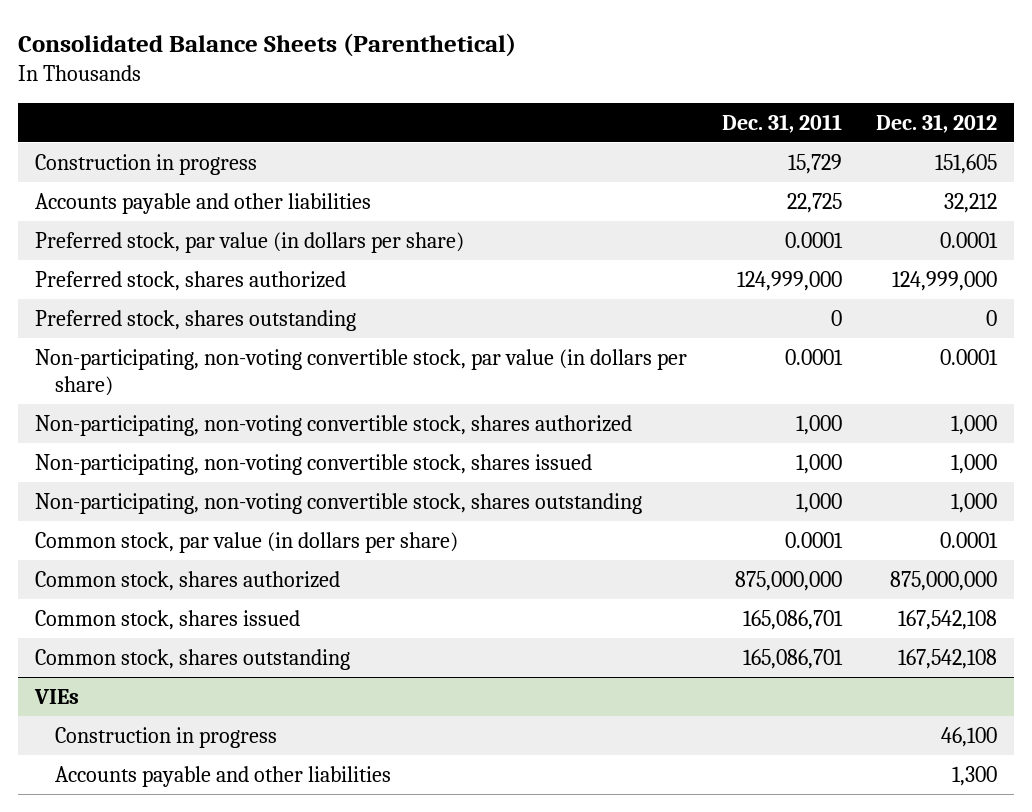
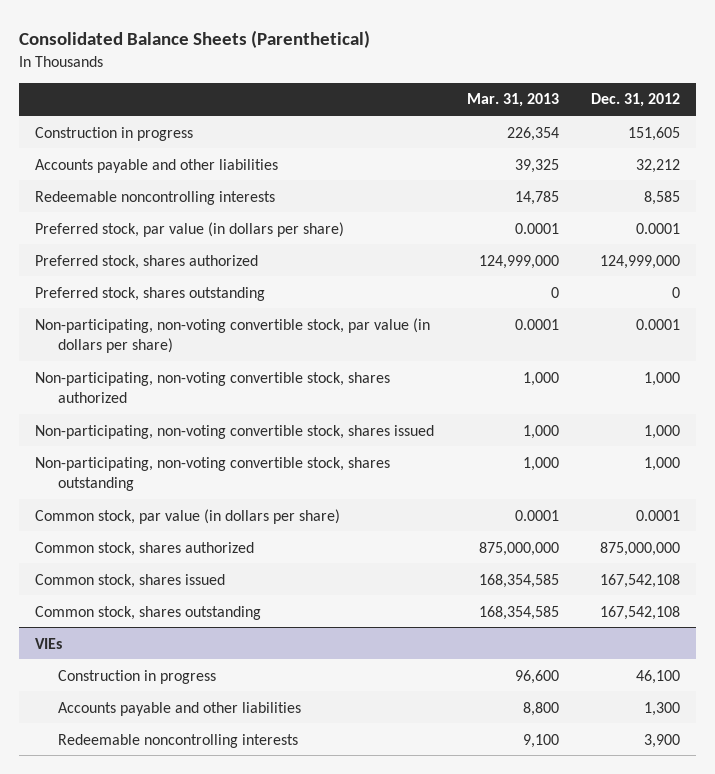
- | Dec. 31, 2011 | Dec. 31, 2012
+ | Mar. 31, 2013 | Dec. 31, 2012
+ Redeemable noncontrolling interests | 14,785 | 8,585
@ VIEs
+ Redeemable noncontrolling interests | 9,100 | 3,900

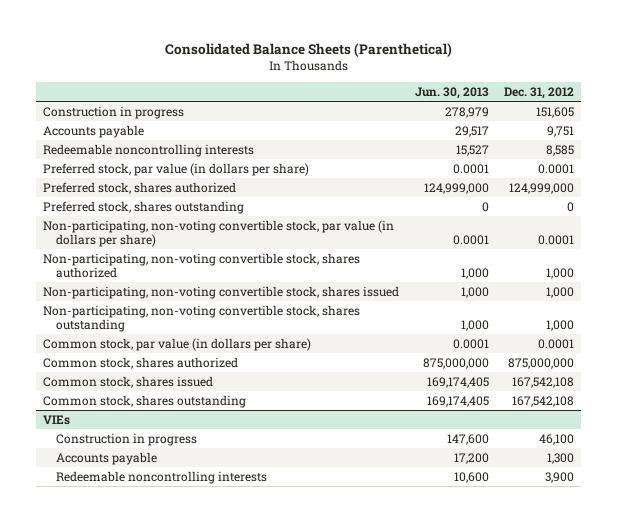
- | Mar. 31, 2013 | Dec. 31, 2012
+ | Jun. 30, 2013 | Dec. 31, 2012
- Accounts payable and other liabilities | 39,325 | 32,212
+ Accounts payable | 29,517 | 9,751
@ VIEs
- Accounts payable and other liabilities | 8,800 | 1,300
+ Accounts payable | 17,200 | 1,300

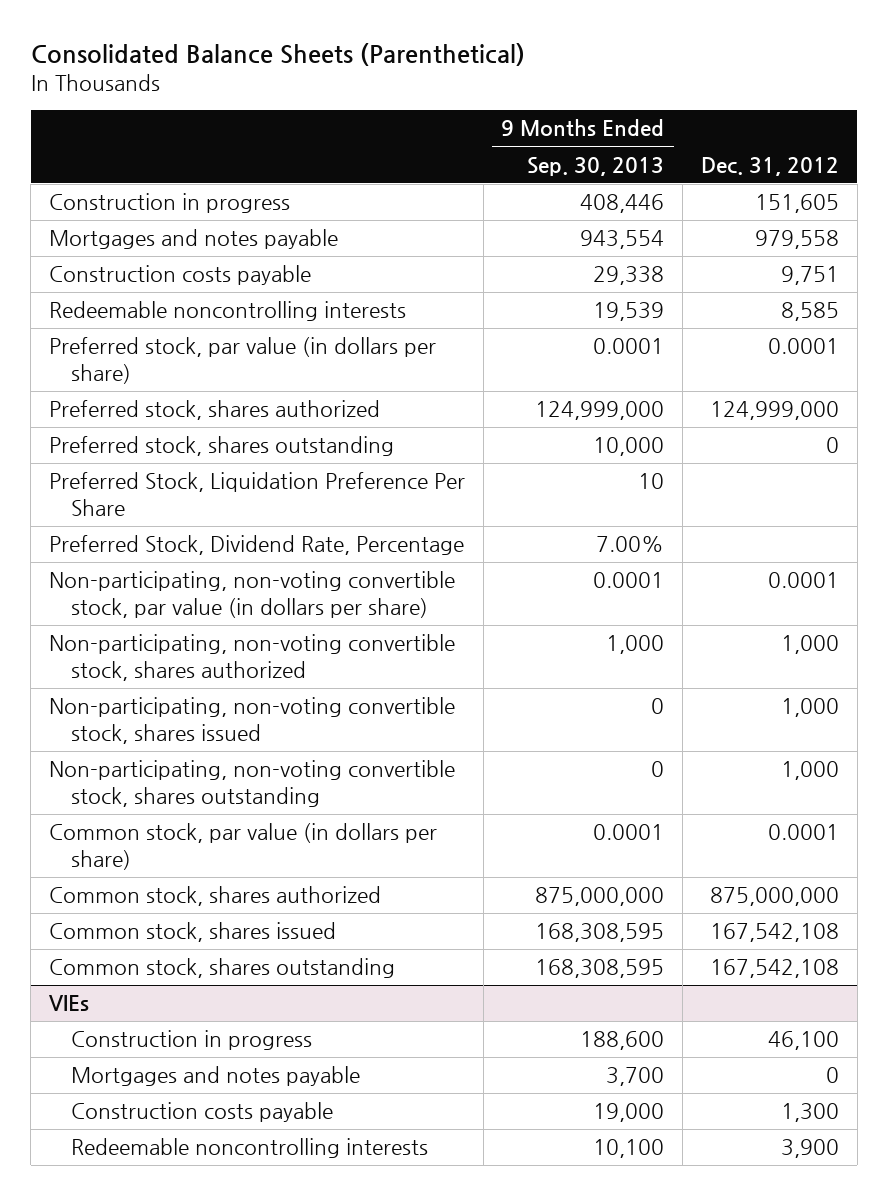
- | Jun. 30, 2013 | Dec. 31, 2012
+ | 9 Months Ended Sep. 30, 2013 | Dec. 31, 2012
- Accounts payable | 29,517 | 9,751
+ Mortgages and notes payable | 943,554 | 979,558
+ Construction costs payable | 29,338 | 9,751
+ Preferred Stock, Liquidation Preference Per Share | 10 |
+ Preferred Stock, Dividend Rate, Percentage | 7.00% |
@ VIEs
- Accounts payable | 17,200 | 1,300
+ Mortgages and notes payable | 3,700 | 0
+ Construction costs payable | 19,000 | 1,300

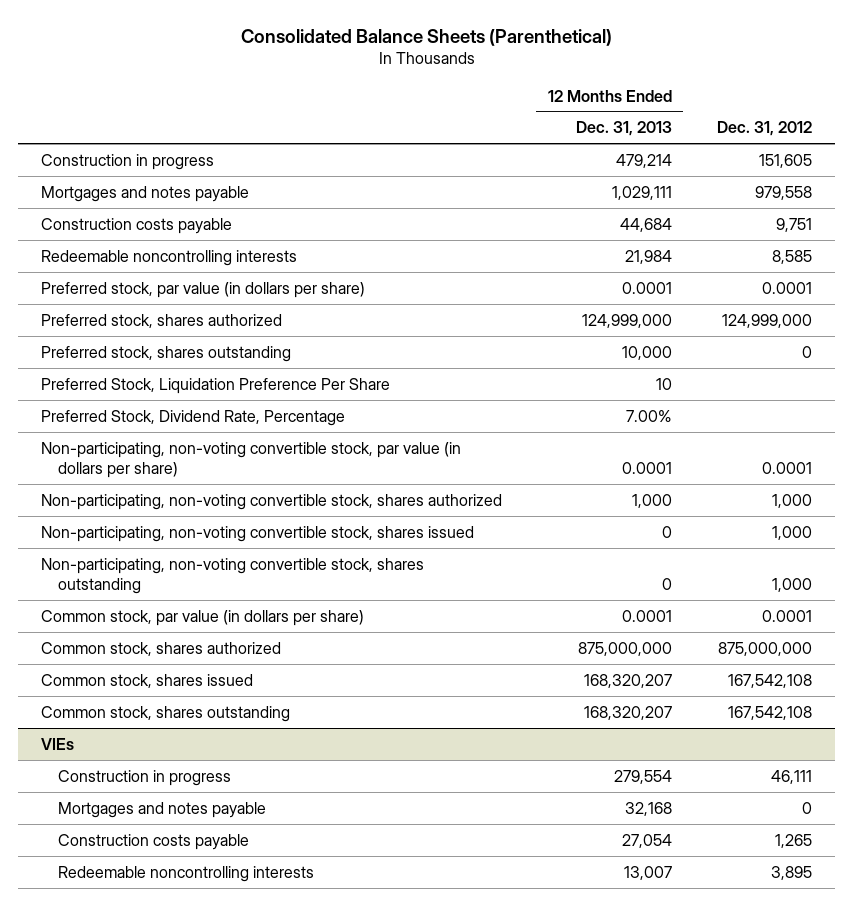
- | 9 Months Ended Sep. 30, 2013 | Dec. 31, 2012
+ | 12 Months Ended Dec. 31, 2013 | Dec. 31, 2012
@ VIEs
- Construction in progress | 188,600 | 46,100
+ Construction in progress | 279,554 | 46,111
- Construction costs payable | 19,000 | 1,300
- Redeemable noncontrolling interests | 10,100 | 3,900
+ Construction costs payable | 27,054 | 1,265
+ Redeemable noncontrolling interests | 13,007 | 3,895

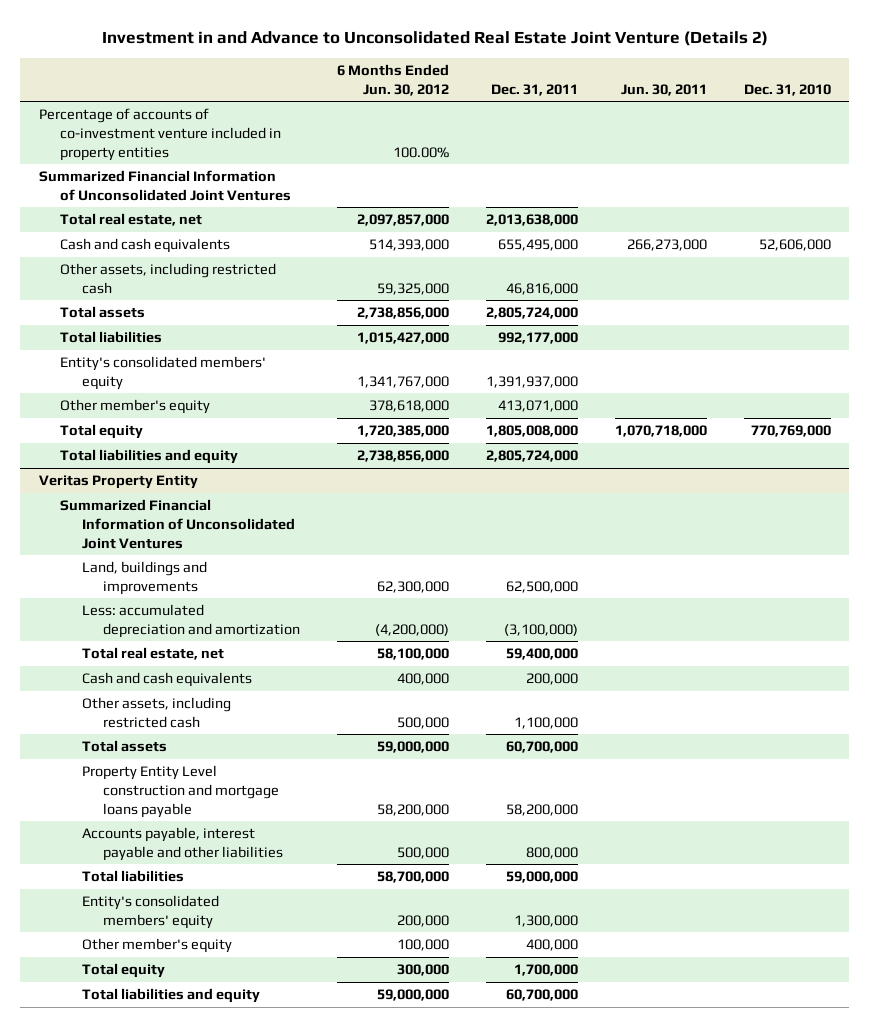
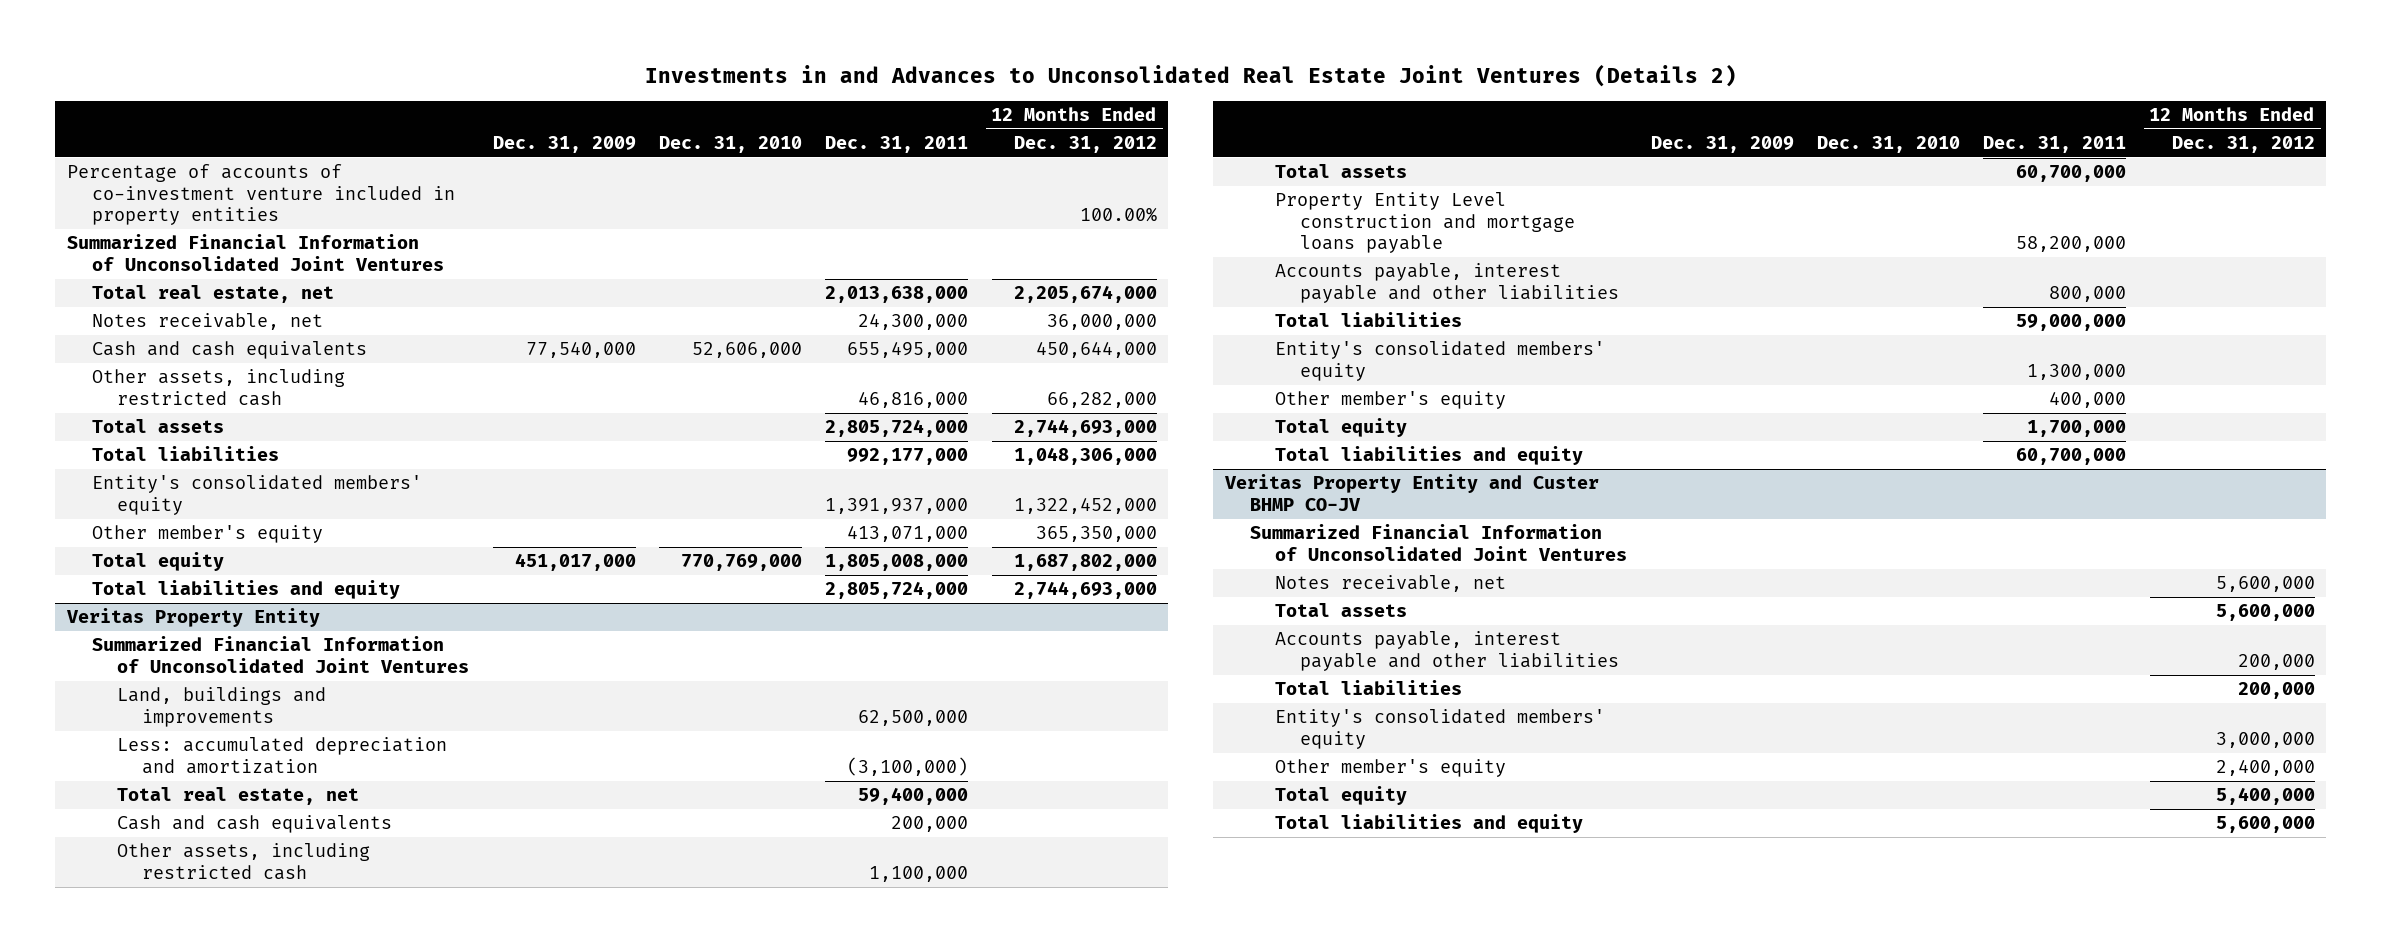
- Investment in and Advance to Unconsolidated Real Estate Joint Venture (Details 2)
+ Investments in and Advances to Unconsolidated Real Estate Joint Ventures (Details 2)
- | 6 Months Ended Jun. 30, 2012 | Dec. 31, 2011 | Jun. 30, 2011 | Dec. 31, 2010
+ | Dec. 31, 2009 | Dec. 31, 2010 | Dec. 31, 2011 | 12 Months Ended Dec. 31, 2012
+ Notes receivable, net | | | 24,300,000 | 36,000,000
+ Veritas Property Entity and Custer BHMP CO-JV
+ Summarized Financial Information of Unconsolidated Joint Ventures
+ Notes receivable, net | | | | 5,600,000
+ Total assets | | | | 5,600,000
+ Accounts payable, interest payable and other liabilities | | | | 200,000
+ Total liabilities | | | | 200,000
+ Entity's consolidated members' equity | | | | 3,000,000
+ Other member's equity | | | | 2,400,000
+ Total equity | | | | 5,400,000
+ Total liabilities and equity | | | | 5,600,000

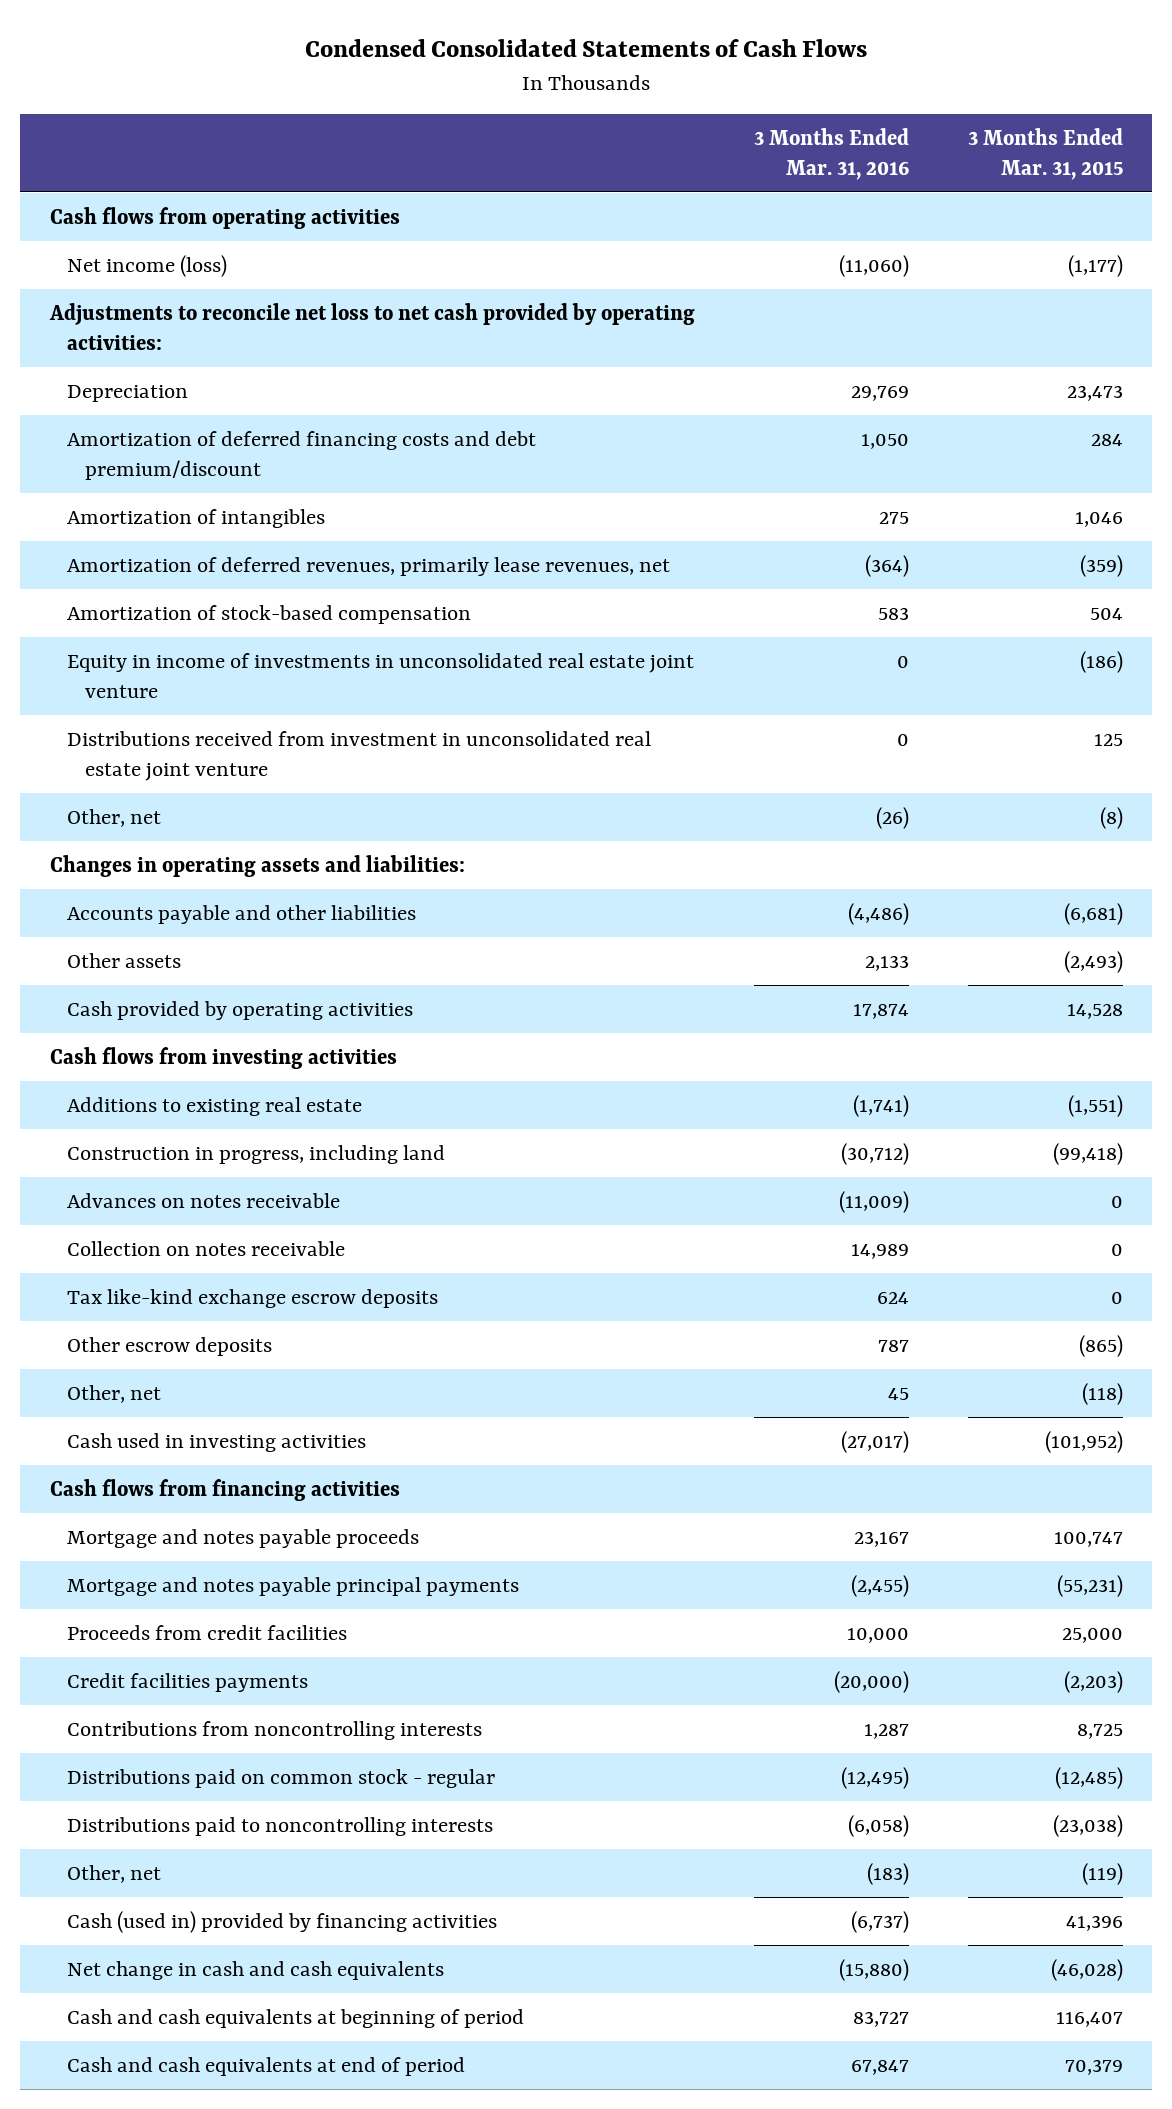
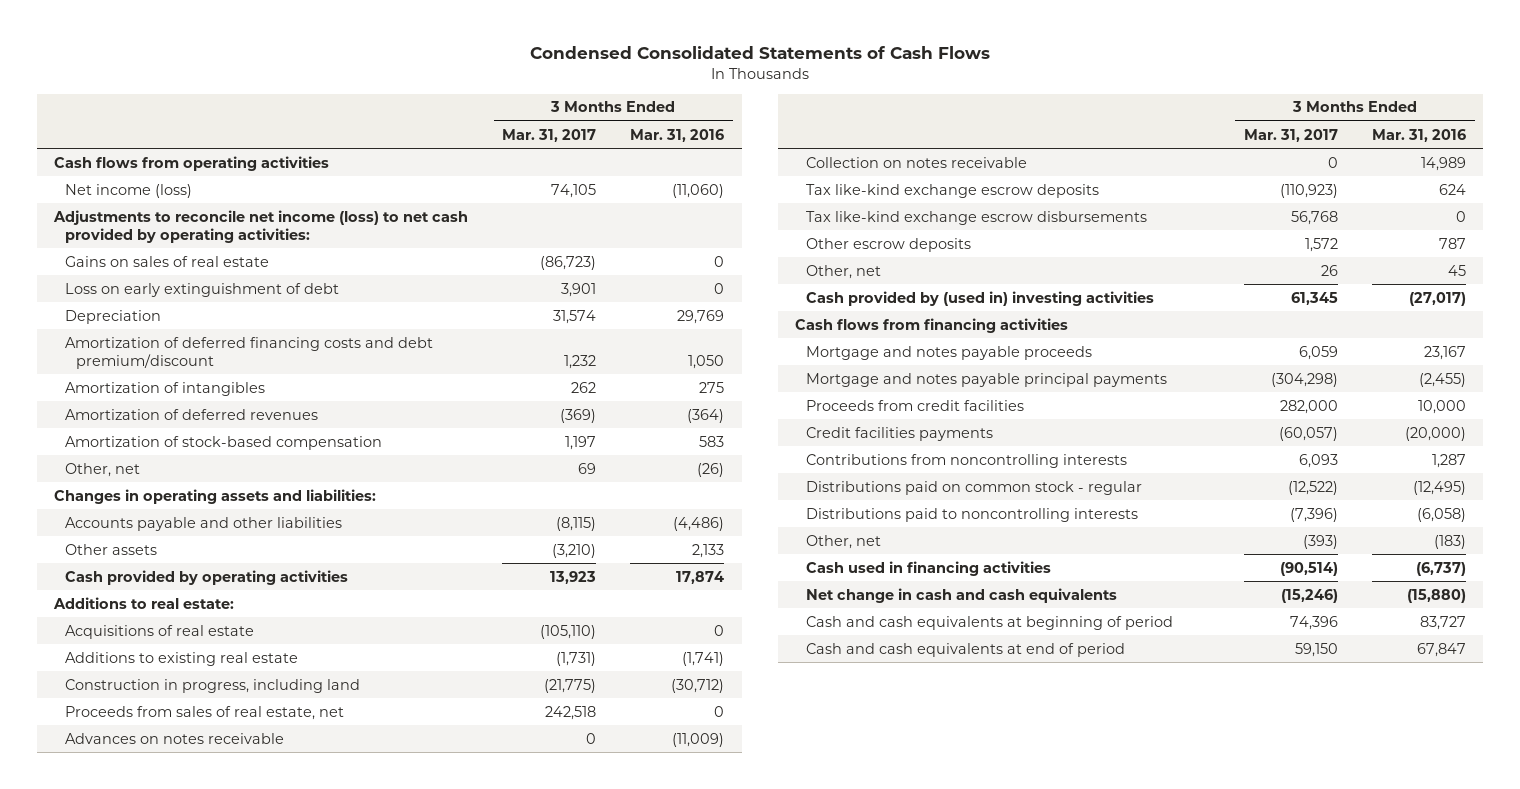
- | 3 Months Ended Mar. 31, 2016 | 3 Months Ended Mar. 31, 2015
+ | 3 Months Ended Mar. 31, 2017 | 3 Months Ended Mar. 31, 2016
- Adjustments to reconcile net loss to net cash provided by operating activities:
+ Adjustments to reconcile net income (loss) to net cash provided by operating activities:
+ Gains on sales of real estate | (86,723) | 0
+ Loss on early extinguishment of debt | 3,901 | 0
- Amortization of deferred revenues, primarily lease revenues, net | (364) | (359)
+ Amortization of deferred revenues | (369) | (364)
- Equity in income of investments in unconsolidated real estate joint venture | 0 | (186)
- Distributions received from investment in unconsolidated real estate joint venture | 0 | 125
- Cash flows from investing activities
+ Additions to real estate:
+ Acquisitions of real estate | (105,110) | 0
+ Proceeds from sales of real estate, net | 242,518 | 0
+ Tax like-kind exchange escrow disbursements | 56,768 | 0
- Cash used in investing activities | (27,017) | (101,952)
+ Cash provided by (used in) investing activities | 61,345 | (27,017)
- Cash (used in) provided by financing activities | (6,737) | 41,396
+ Cash used in financing activities | (90,514) | (6,737)

